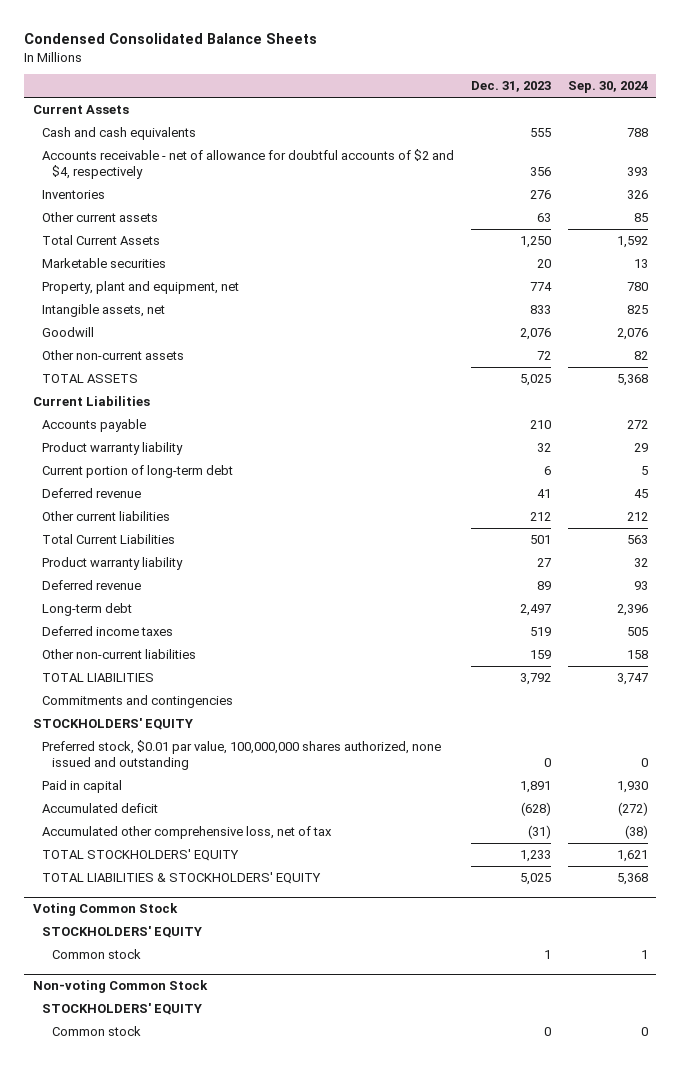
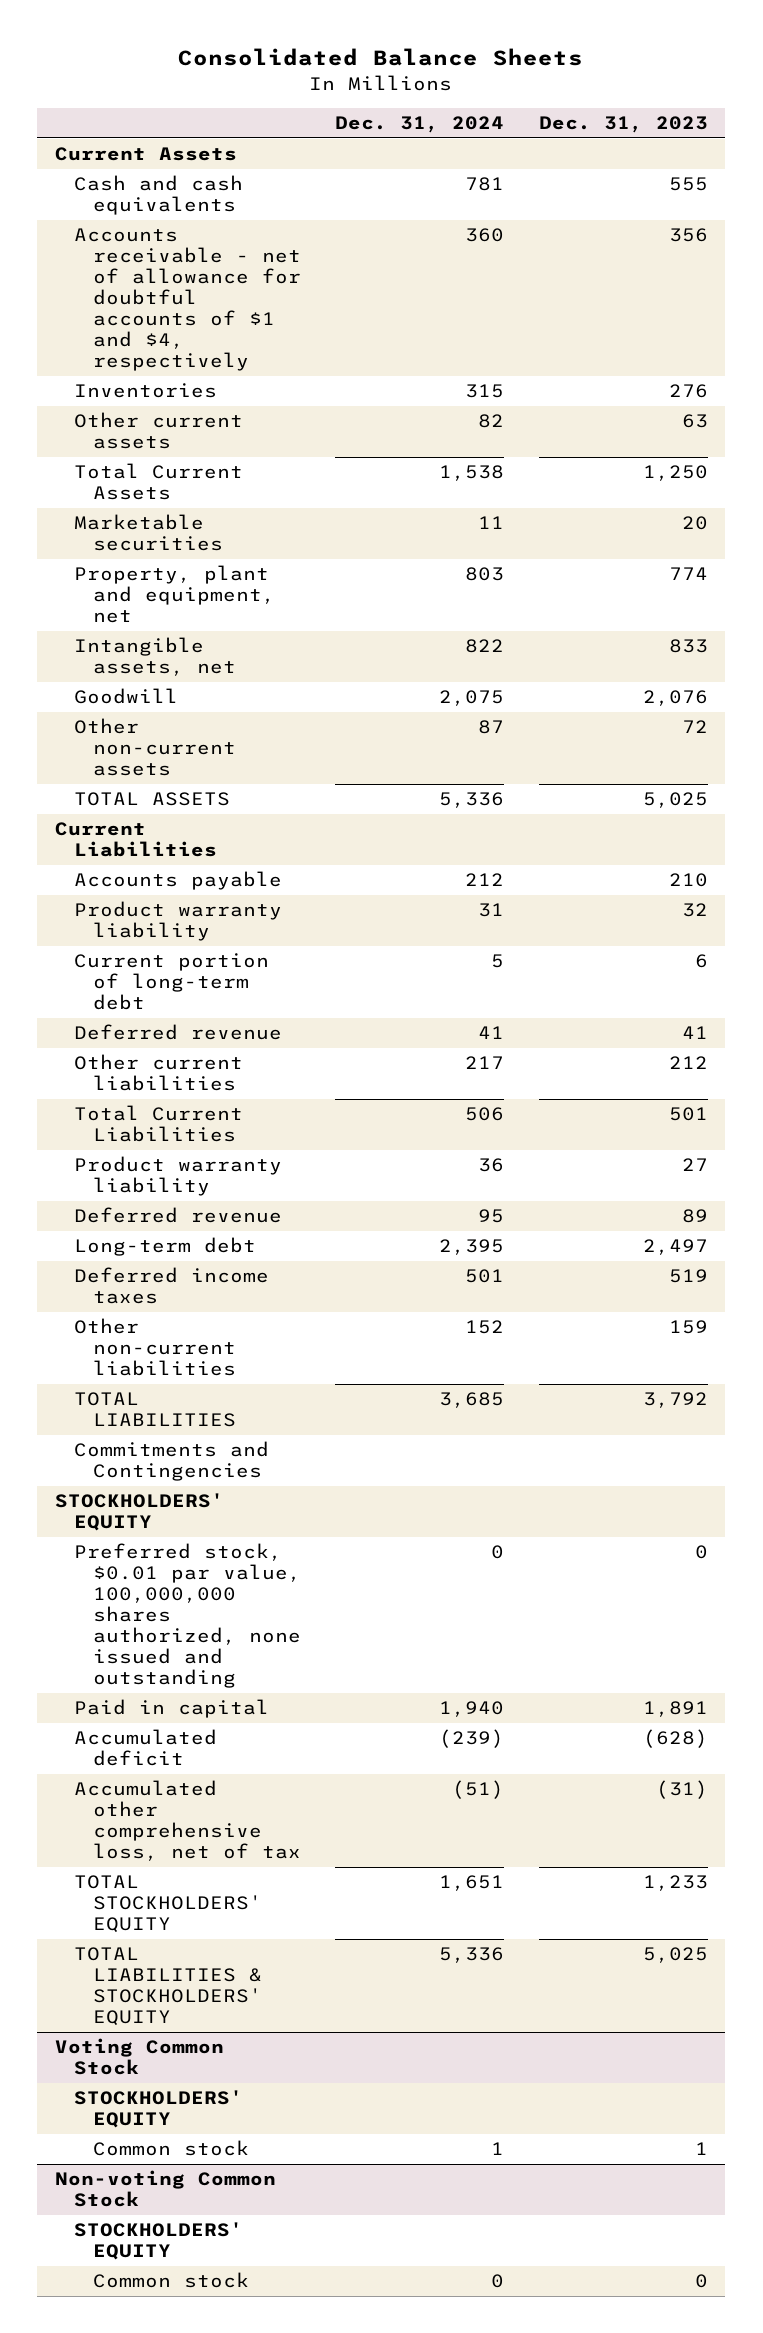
- Condensed Consolidated Balance Sheets
+ Consolidated Balance Sheets
- | Dec. 31, 2023 | Sep. 30, 2024
+ | Dec. 31, 2024 | Dec. 31, 2023
- Accounts receivable - net of allowance for doubtful accounts of $2 and $4, respectively | 356 | 393
+ Accounts receivable - net of allowance for doubtful accounts of $1 and $4, respectively | 360 | 356
- Commitments and contingencies
+ Commitments and Contingencies

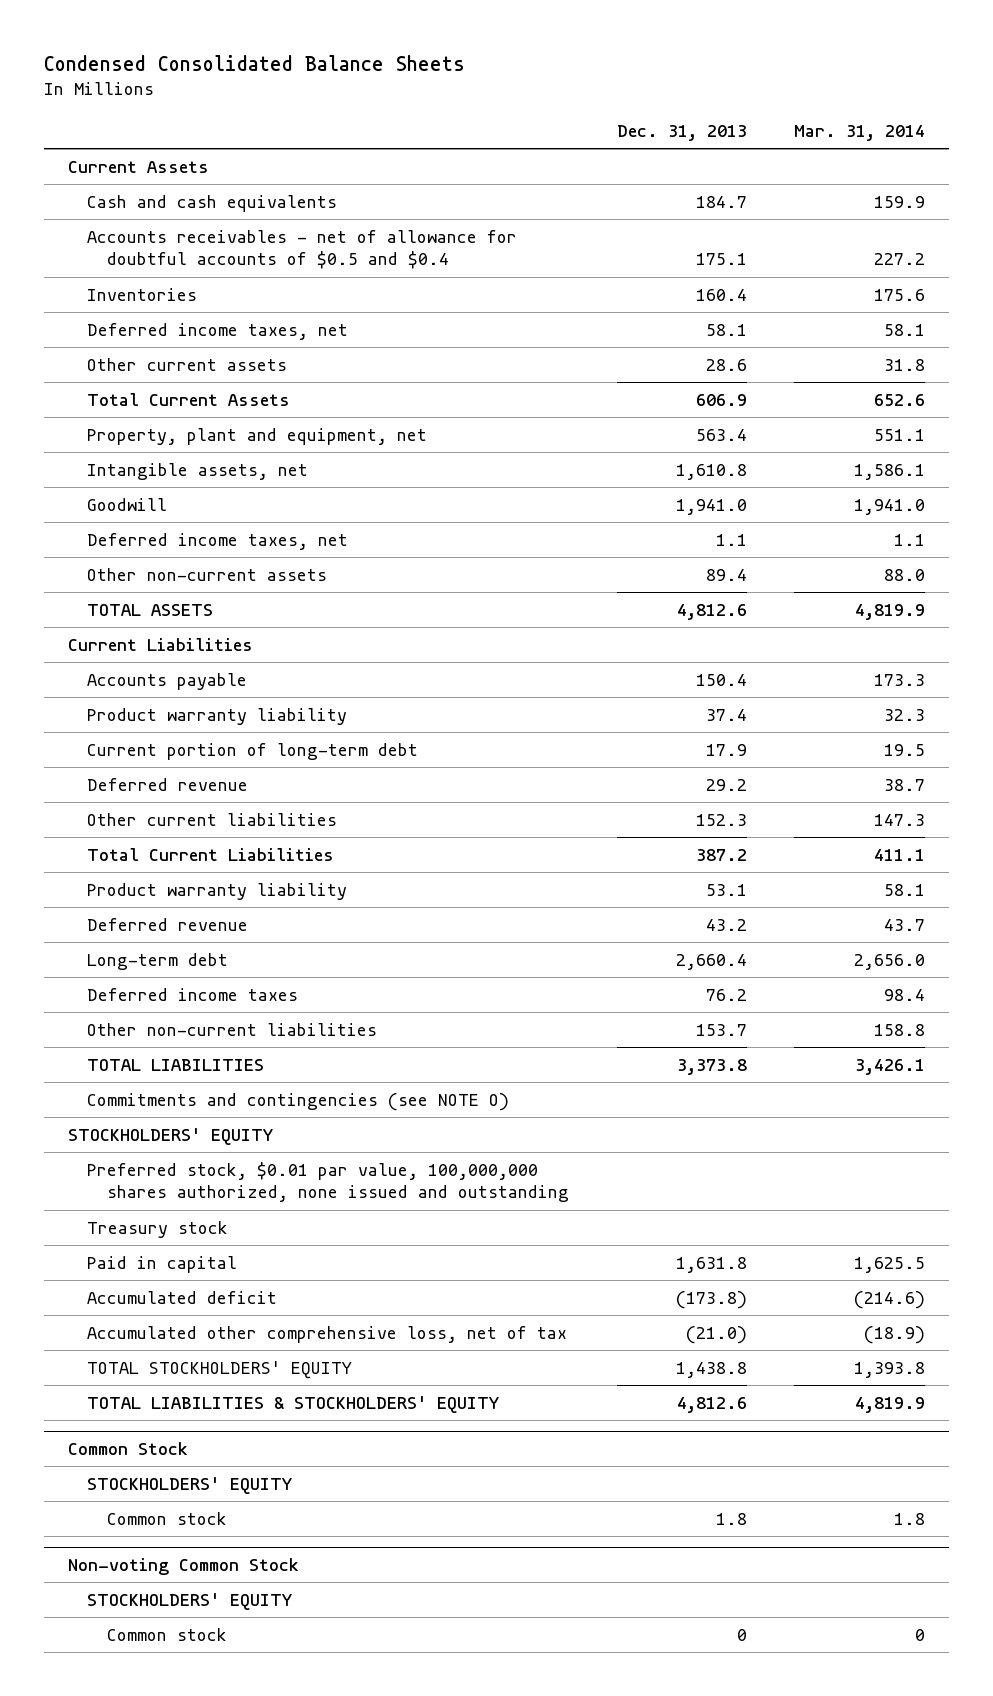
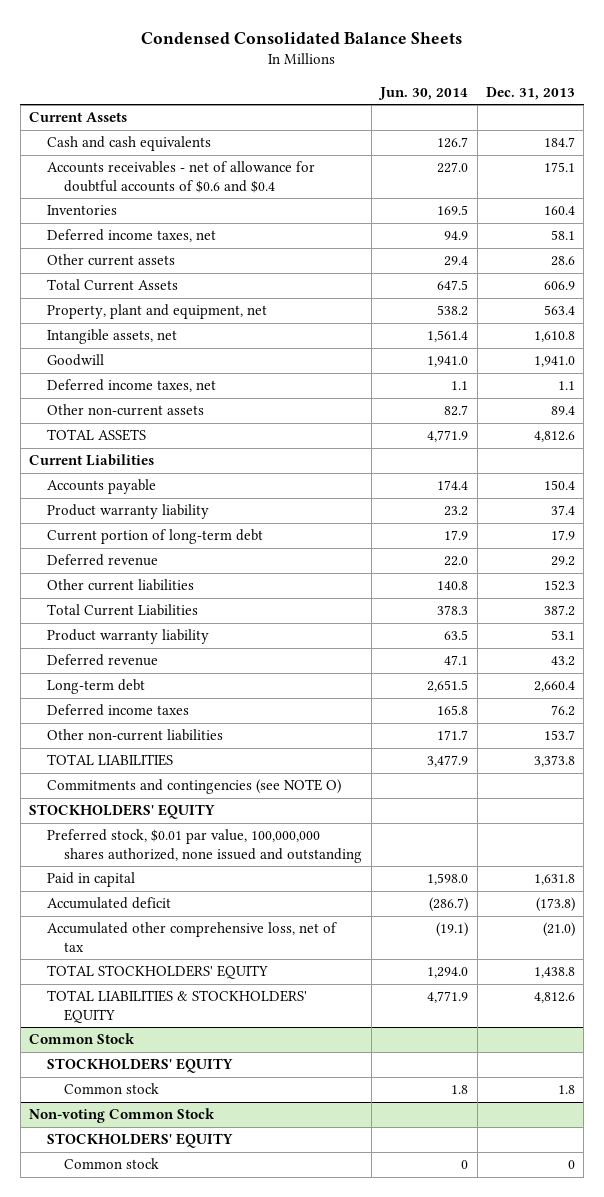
- | Dec. 31, 2013 | Mar. 31, 2014
+ | Jun. 30, 2014 | Dec. 31, 2013
- Accounts receivables - net of allowance for doubtful accounts of $0.5 and $0.4 | 175.1 | 227.2
+ Accounts receivables - net of allowance for doubtful accounts of $0.6 and $0.4 | 227.0 | 175.1
- Treasury stock

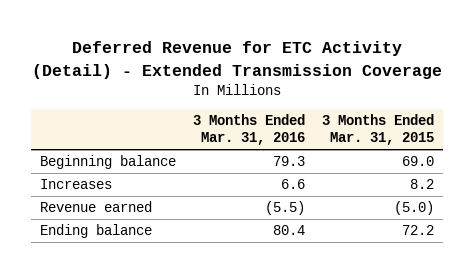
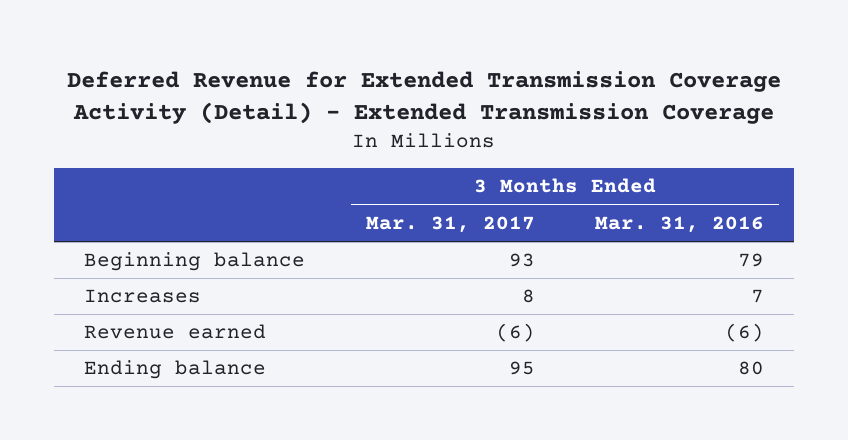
- Deferred Revenue for ETC Activity (Detail) - Extended Transmission Coverage
+ Deferred Revenue for Extended Transmission Coverage Activity (Detail) - Extended Transmission Coverage
- | 3 Months Ended Mar. 31, 2016 | 3 Months Ended Mar. 31, 2015
+ | 3 Months Ended Mar. 31, 2017 | 3 Months Ended Mar. 31, 2016
- Beginning balance | 79.3 | 69.0
- Increases | 6.6 | 8.2
- Revenue earned | (5.5) | (5.0)
- Ending balance | 80.4 | 72.2
+ Beginning balance | 93 | 79
+ Increases | 8 | 7
+ Revenue earned | (6) | (6)
+ Ending balance | 95 | 80

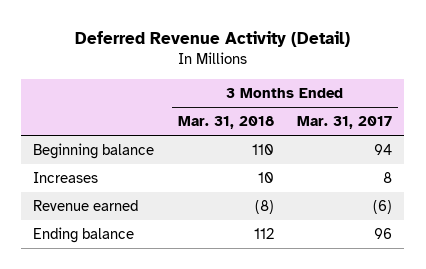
- Deferred Revenue for Extended Transmission Coverage Activity (Detail) - Extended Transmission Coverage
+ Deferred Revenue Activity (Detail)
- | 3 Months Ended Mar. 31, 2017 | 3 Months Ended Mar. 31, 2016
+ | 3 Months Ended Mar. 31, 2018 | 3 Months Ended Mar. 31, 2017
- Beginning balance | 93 | 79
+ Beginning balance | 110 | 94
- Ending balance | 95 | 80
+ Ending balance | 112 | 96

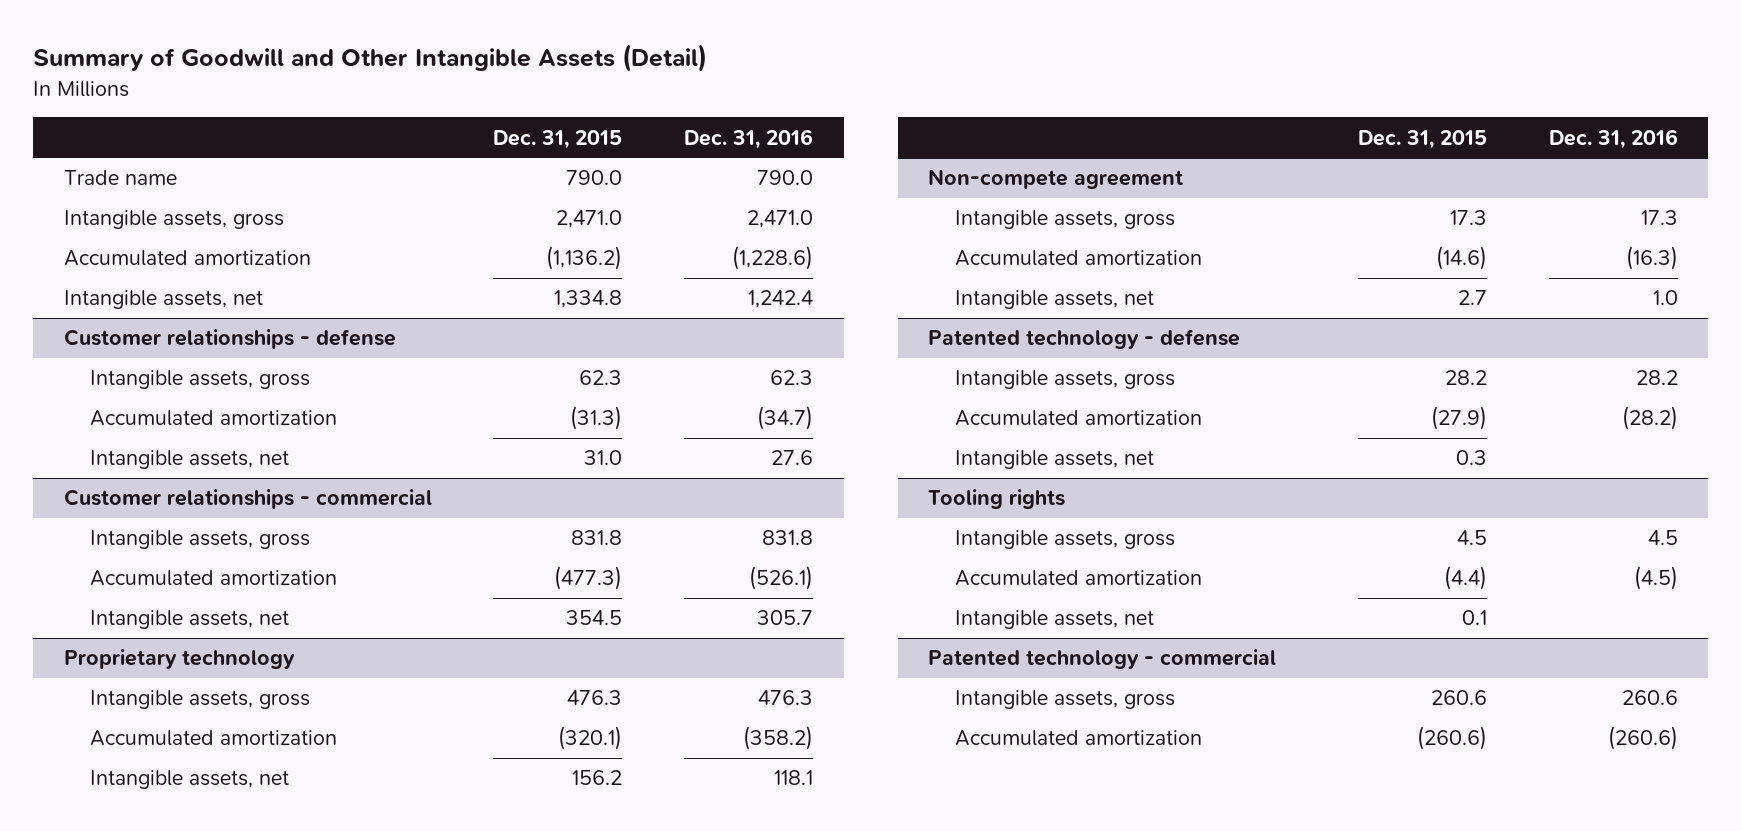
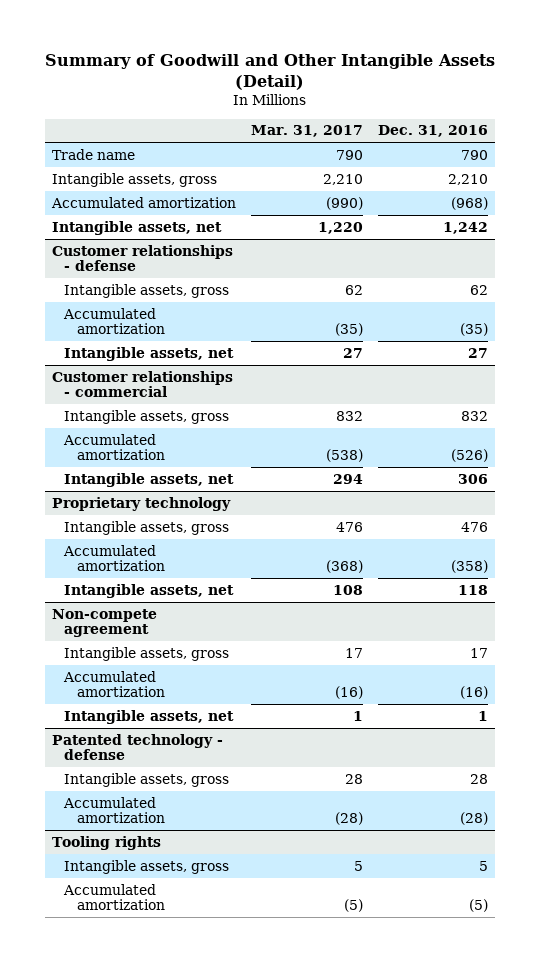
- | Dec. 31, 2015 | Dec. 31, 2016
+ | Mar. 31, 2017 | Dec. 31, 2016
- Trade name | 790.0 | 790.0
- Intangible assets, gross | 2,471.0 | 2,471.0
- Accumulated amortization | (1,136.2) | (1,228.6)
- Intangible assets, net | 1,334.8 | 1,242.4
+ Trade name | 790 | 790
+ Intangible assets, gross | 2,210 | 2,210
+ Accumulated amortization | (990) | (968)
+ Intangible assets, net | 1,220 | 1,242
@ Customer relationships - defense
- Intangible assets, gross | 62.3 | 62.3
- Accumulated amortization | (31.3) | (34.7)
- Intangible assets, net | 31.0 | 27.6
+ Intangible assets, gross | 62 | 62
+ Accumulated amortization | (35) | (35)
+ Intangible assets, net | 27 | 27
@ Customer relationships - commercial
- Intangible assets, gross | 831.8 | 831.8
- Accumulated amortization | (477.3) | (526.1)
- Intangible assets, net | 354.5 | 305.7
+ Intangible assets, gross | 832 | 832
+ Accumulated amortization | (538) | (526)
+ Intangible assets, net | 294 | 306
@ Proprietary technology
- Intangible assets, gross | 476.3 | 476.3
- Accumulated amortization | (320.1) | (358.2)
- Intangible assets, net | 156.2 | 118.1
+ Intangible assets, gross | 476 | 476
+ Accumulated amortization | (368) | (358)
+ Intangible assets, net | 108 | 118
@ Non-compete agreement
- Intangible assets, gross | 17.3 | 17.3
- Accumulated amortization | (14.6) | (16.3)
- Intangible assets, net | 2.7 | 1.0
+ Intangible assets, gross | 17 | 17
+ Accumulated amortization | (16) | (16)
+ Intangible assets, net | 1 | 1
@ Patented technology - defense
- Intangible assets, gross | 28.2 | 28.2
- Accumulated amortization | (27.9) | (28.2)
- Intangible assets, net | 0.3 |
+ Intangible assets, gross | 28 | 28
+ Accumulated amortization | (28) | (28)
@ Tooling rights
- Intangible assets, gross | 4.5 | 4.5
- Accumulated amortization | (4.4) | (4.5)
- Intangible assets, net | 0.1 |
- Patented technology - commercial
- Intangible assets, gross | 260.6 | 260.6
- Accumulated amortization | (260.6) | (260.6)
@ Tooling rights
+ Intangible assets, gross | 5 | 5
+ Accumulated amortization | (5) | (5)

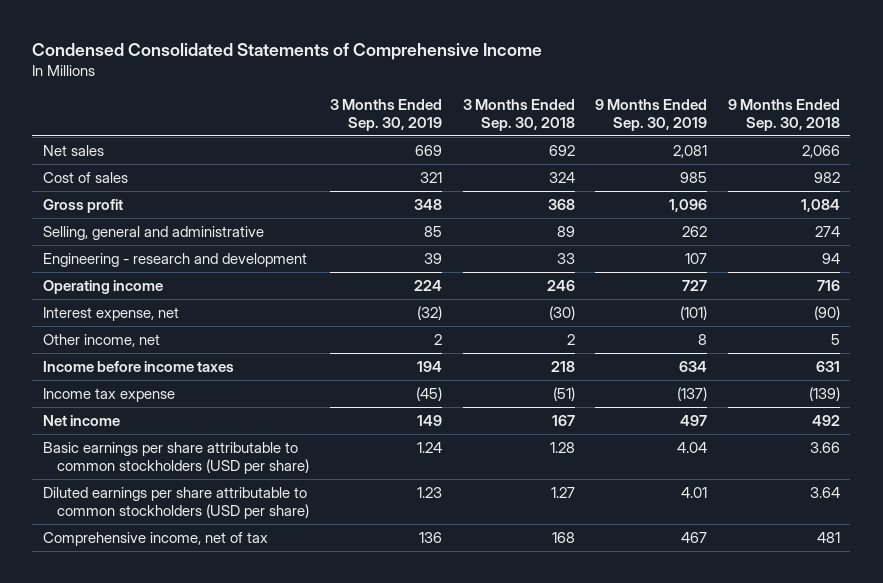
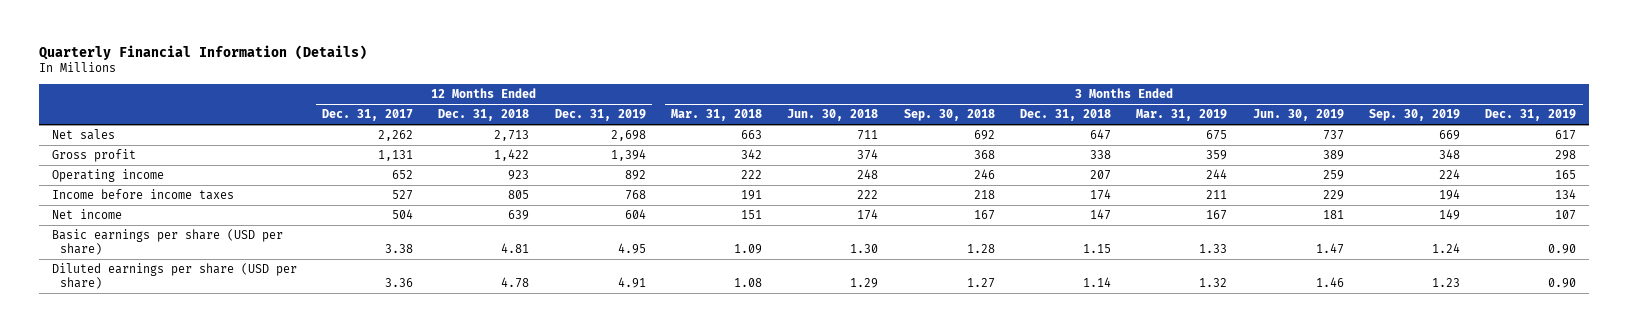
- Condensed Consolidated Statements of Comprehensive Income
+ Quarterly Financial Information (Details)
- | 3 Months Ended Sep. 30, 2019 | 3 Months Ended Sep. 30, 2018 | 9 Months Ended Sep. 30, 2019 | 9 Months Ended Sep. 30, 2018
+ | 12 Months Ended Dec. 31, 2017 | 12 Months Ended Dec. 31, 2018 | 12 Months Ended Dec. 31, 2019 | 3 Months Ended Mar. 31, 2018 | 3 Months Ended Jun. 30, 2018 | 3 Months Ended Sep. 30, 2018 | 3 Months Ended Dec. 31, 2018 | 3 Months Ended Mar. 31, 2019 | 3 Months Ended Jun. 30, 2019 | 3 Months Ended Sep. 30, 2019 | 3 Months Ended Dec. 31, 2019
- Cost of sales | 321 | 324 | 985 | 982
- Selling, general and administrative | 85 | 89 | 262 | 274
- Engineering - research and development | 39 | 33 | 107 | 94
- Interest expense, net | (32) | (30) | (101) | (90)
- Other income, net | 2 | 2 | 8 | 5
- Income tax expense | (45) | (51) | (137) | (139)
- Basic earnings per share attributable to common stockholders (USD per share) | 1.24 | 1.28 | 4.04 | 3.66
- Diluted earnings per share attributable to common stockholders (USD per share) | 1.23 | 1.27 | 4.01 | 3.64
- Comprehensive income, net of tax | 136 | 168 | 467 | 481
+ Basic earnings per share (USD per share) | 3.38 | 4.81 | 4.95 | 1.09 | 1.30 | 1.28 | 1.15 | 1.33 | 1.47 | 1.24 | 0.90
+ Diluted earnings per share (USD per share) | 3.36 | 4.78 | 4.91 | 1.08 | 1.29 | 1.27 | 1.14 | 1.32 | 1.46 | 1.23 | 0.90

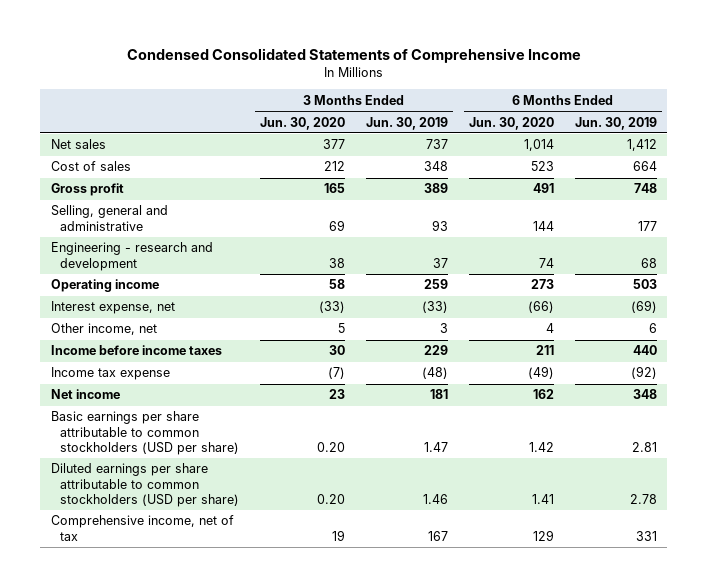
- Quarterly Financial Information (Details)
+ Condensed Consolidated Statements of Comprehensive Income
- | 12 Months Ended Dec. 31, 2017 | 12 Months Ended Dec. 31, 2018 | 12 Months Ended Dec. 31, 2019 | 3 Months Ended Mar. 31, 2018 | 3 Months Ended Jun. 30, 2018 | 3 Months Ended Sep. 30, 2018 | 3 Months Ended Dec. 31, 2018 | 3 Months Ended Mar. 31, 2019 | 3 Months Ended Jun. 30, 2019 | 3 Months Ended Sep. 30, 2019 | 3 Months Ended Dec. 31, 2019
+ | 3 Months Ended Jun. 30, 2020 | 3 Months Ended Jun. 30, 2019 | 6 Months Ended Jun. 30, 2020 | 6 Months Ended Jun. 30, 2019
+ Cost of sales | 212 | 348 | 523 | 664
+ Selling, general and administrative | 69 | 93 | 144 | 177
+ Engineering - research and development | 38 | 37 | 74 | 68
+ Interest expense, net | (33) | (33) | (66) | (69)
+ Other income, net | 5 | 3 | 4 | 6
+ Income tax expense | (7) | (48) | (49) | (92)
- Basic earnings per share (USD per share) | 3.38 | 4.81 | 4.95 | 1.09 | 1.30 | 1.28 | 1.15 | 1.33 | 1.47 | 1.24 | 0.90
- Diluted earnings per share (USD per share) | 3.36 | 4.78 | 4.91 | 1.08 | 1.29 | 1.27 | 1.14 | 1.32 | 1.46 | 1.23 | 0.90
+ Basic earnings per share attributable to common stockholders (USD per share) | 0.20 | 1.47 | 1.42 | 2.81
+ Diluted earnings per share attributable to common stockholders (USD per share) | 0.20 | 1.46 | 1.41 | 2.78
+ Comprehensive income, net of tax | 19 | 167 | 129 | 331

